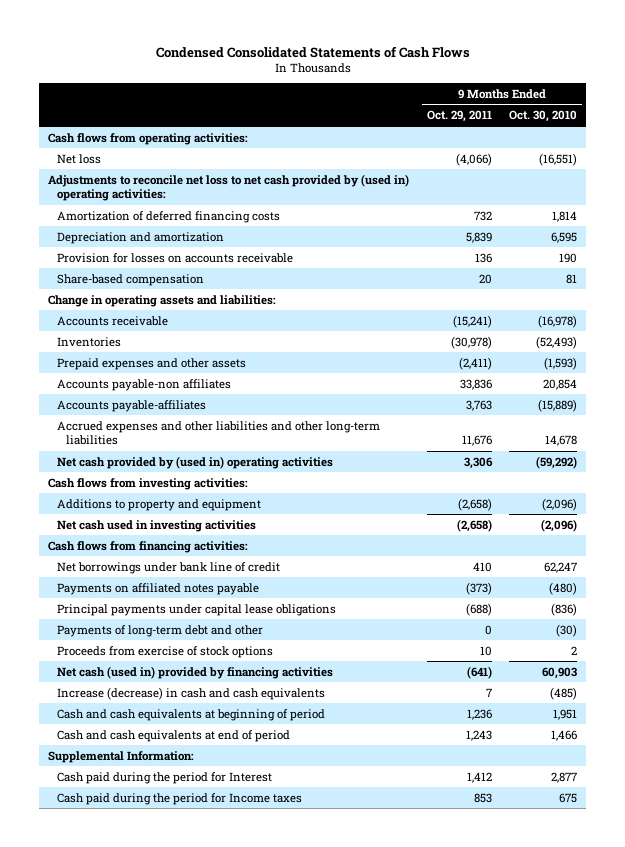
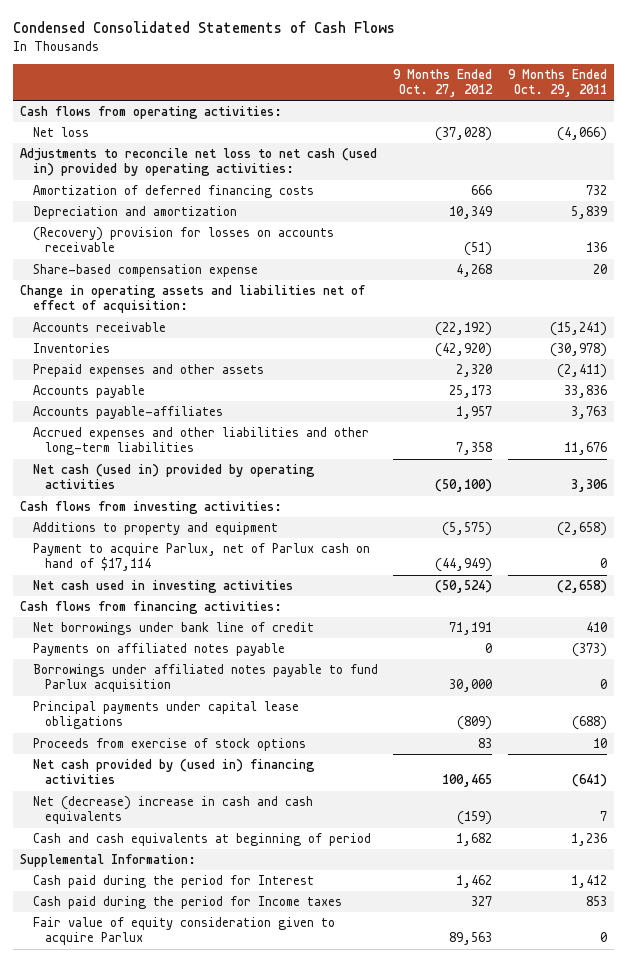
- | 9 Months Ended Oct. 29, 2011 | 9 Months Ended Oct. 30, 2010
+ | 9 Months Ended Oct. 27, 2012 | 9 Months Ended Oct. 29, 2011
- Adjustments to reconcile net loss to net cash provided by (used in) operating activities:
+ Adjustments to reconcile net loss to net cash (used in) provided by operating activities:
- Provision for losses on accounts receivable | 136 | 190
- Share-based compensation | 20 | 81
- Change in operating assets and liabilities:
+ (Recovery) provision for losses on accounts receivable | (51) | 136
+ Share-based compensation expense | 4,268 | 20
+ Change in operating assets and liabilities net of effect of acquisition:
- Accounts payable-non affiliates | 33,836 | 20,854
+ Accounts payable | 25,173 | 33,836
- Net cash provided by (used in) operating activities | 3,306 | (59,292)
+ Net cash (used in) provided by operating activities | (50,100) | 3,306
+ Payment to acquire Parlux, net of Parlux cash on hand of $17,114 | (44,949) | 0
+ Borrowings under affiliated notes payable to fund Parlux acquisition | 30,000 | 0
- Payments of long-term debt and other | 0 | (30)
- Net cash (used in) provided by financing activities | (641) | 60,903
- Increase (decrease) in cash and cash equivalents | 7 | (485)
+ Net cash provided by (used in) financing activities | 100,465 | (641)
+ Net (decrease) increase in cash and cash equivalents | (159) | 7
- Cash and cash equivalents at end of period | 1,243 | 1,466
+ Fair value of equity consideration given to acquire Parlux | 89,563 | 0

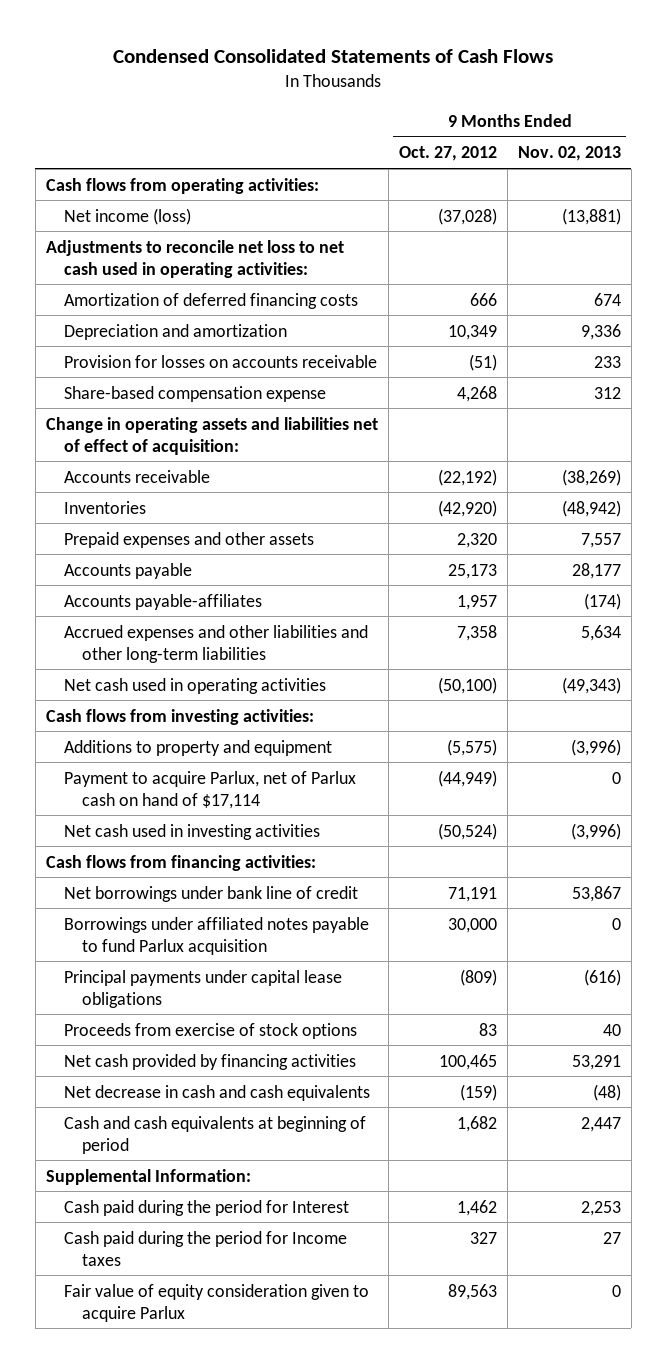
- | 9 Months Ended Oct. 27, 2012 | 9 Months Ended Oct. 29, 2011
+ | 9 Months Ended Oct. 27, 2012 | 9 Months Ended Nov. 02, 2013
- Net loss | (37,028) | (4,066)
- Adjustments to reconcile net loss to net cash (used in) provided by operating activities:
+ Net income (loss) | (37,028) | (13,881)
+ Adjustments to reconcile net loss to net cash used in operating activities:
- (Recovery) provision for losses on accounts receivable | (51) | 136
+ Provision for losses on accounts receivable | (51) | 233
- Net cash (used in) provided by operating activities | (50,100) | 3,306
+ Net cash used in operating activities | (50,100) | (49,343)
- Payments on affiliated notes payable | 0 | (373)
- Net cash provided by (used in) financing activities | 100,465 | (641)
- Net (decrease) increase in cash and cash equivalents | (159) | 7
+ Net cash provided by financing activities | 100,465 | 53,291
+ Net decrease in cash and cash equivalents | (159) | (48)

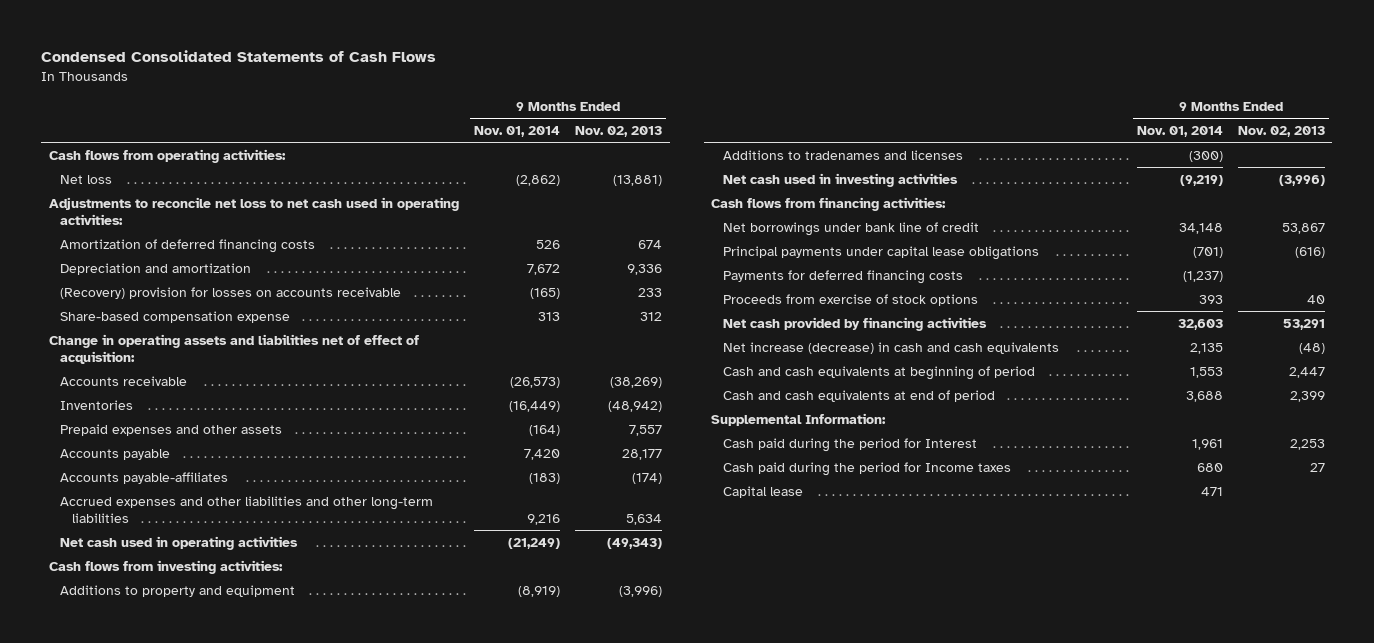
- | 9 Months Ended Oct. 27, 2012 | 9 Months Ended Nov. 02, 2013
+ | 9 Months Ended Nov. 01, 2014 | 9 Months Ended Nov. 02, 2013
- Net income (loss) | (37,028) | (13,881)
+ Net loss | (2,862) | (13,881)
- Provision for losses on accounts receivable | (51) | 233
+ (Recovery) provision for losses on accounts receivable | (165) | 233
- Payment to acquire Parlux, net of Parlux cash on hand of $17,114 | (44,949) | 0
+ Additions to tradenames and licenses | (300) |
- Borrowings under affiliated notes payable to fund Parlux acquisition | 30,000 | 0
+ Payments for deferred financing costs | (1,237) |
- Net decrease in cash and cash equivalents | (159) | (48)
+ Net increase (decrease) in cash and cash equivalents | 2,135 | (48)
+ Cash and cash equivalents at end of period | 3,688 | 2,399
- Fair value of equity consideration given to acquire Parlux | 89,563 | 0
+ Capital lease | 471 |

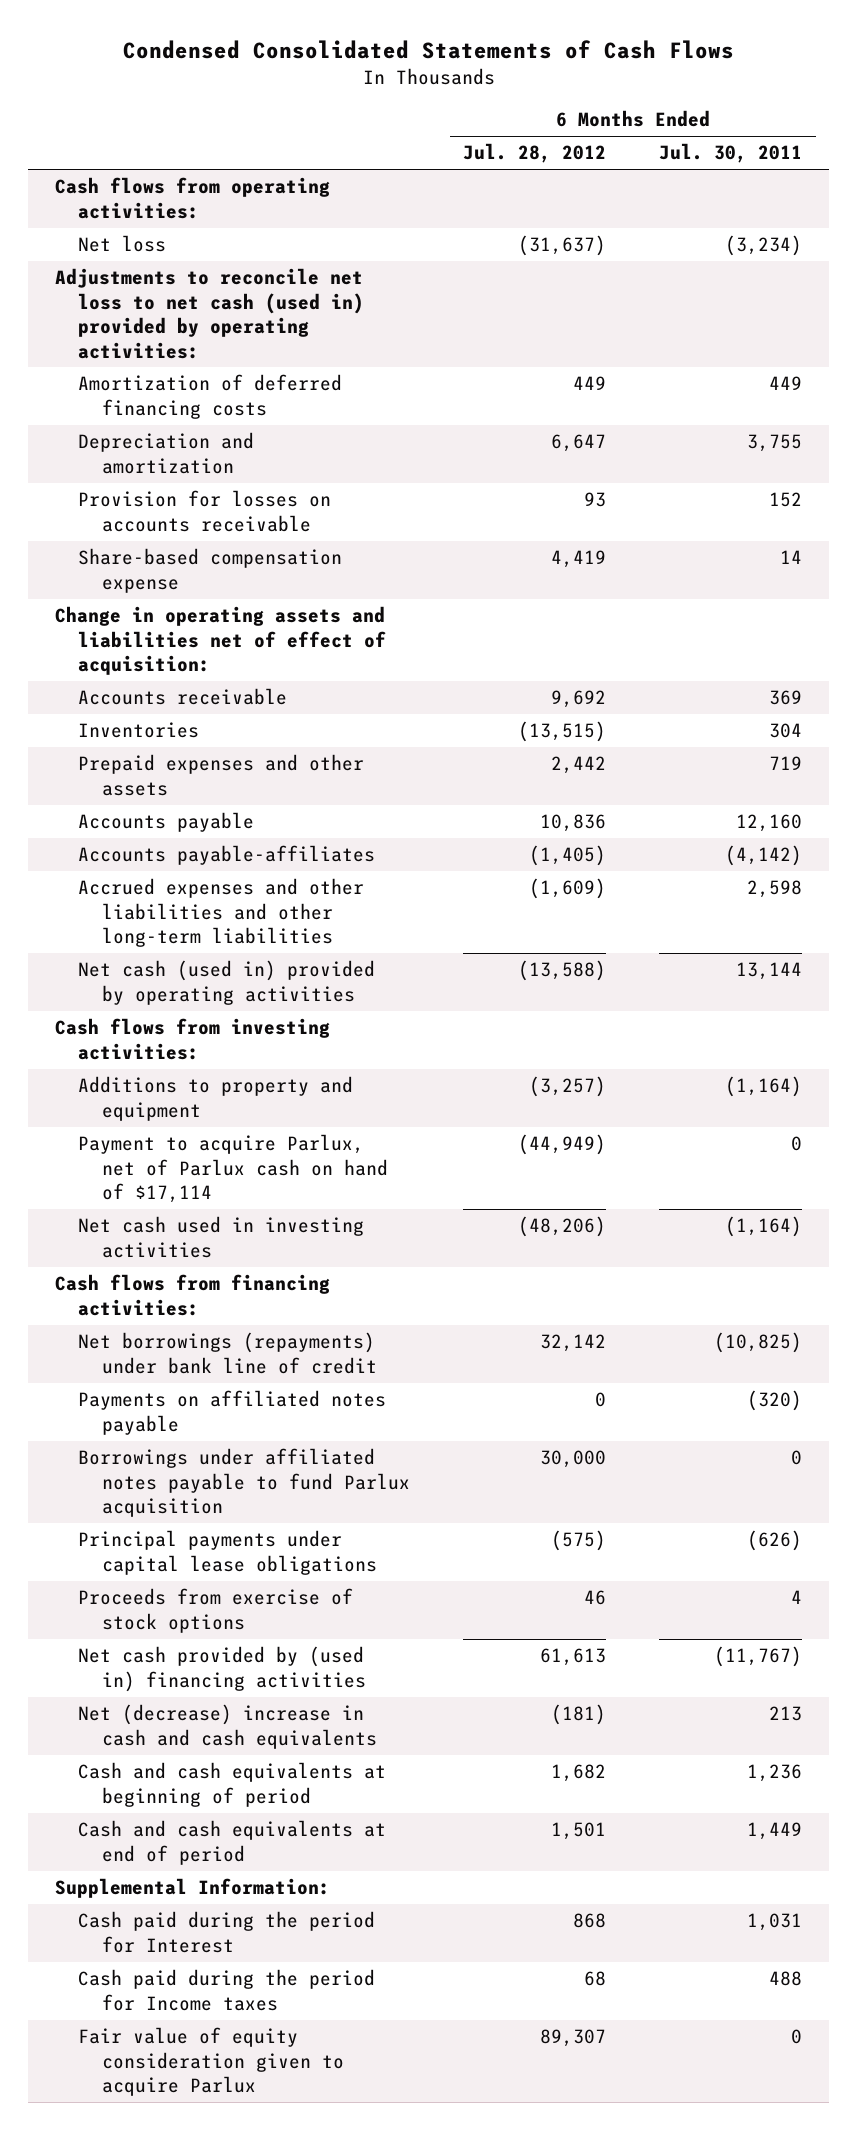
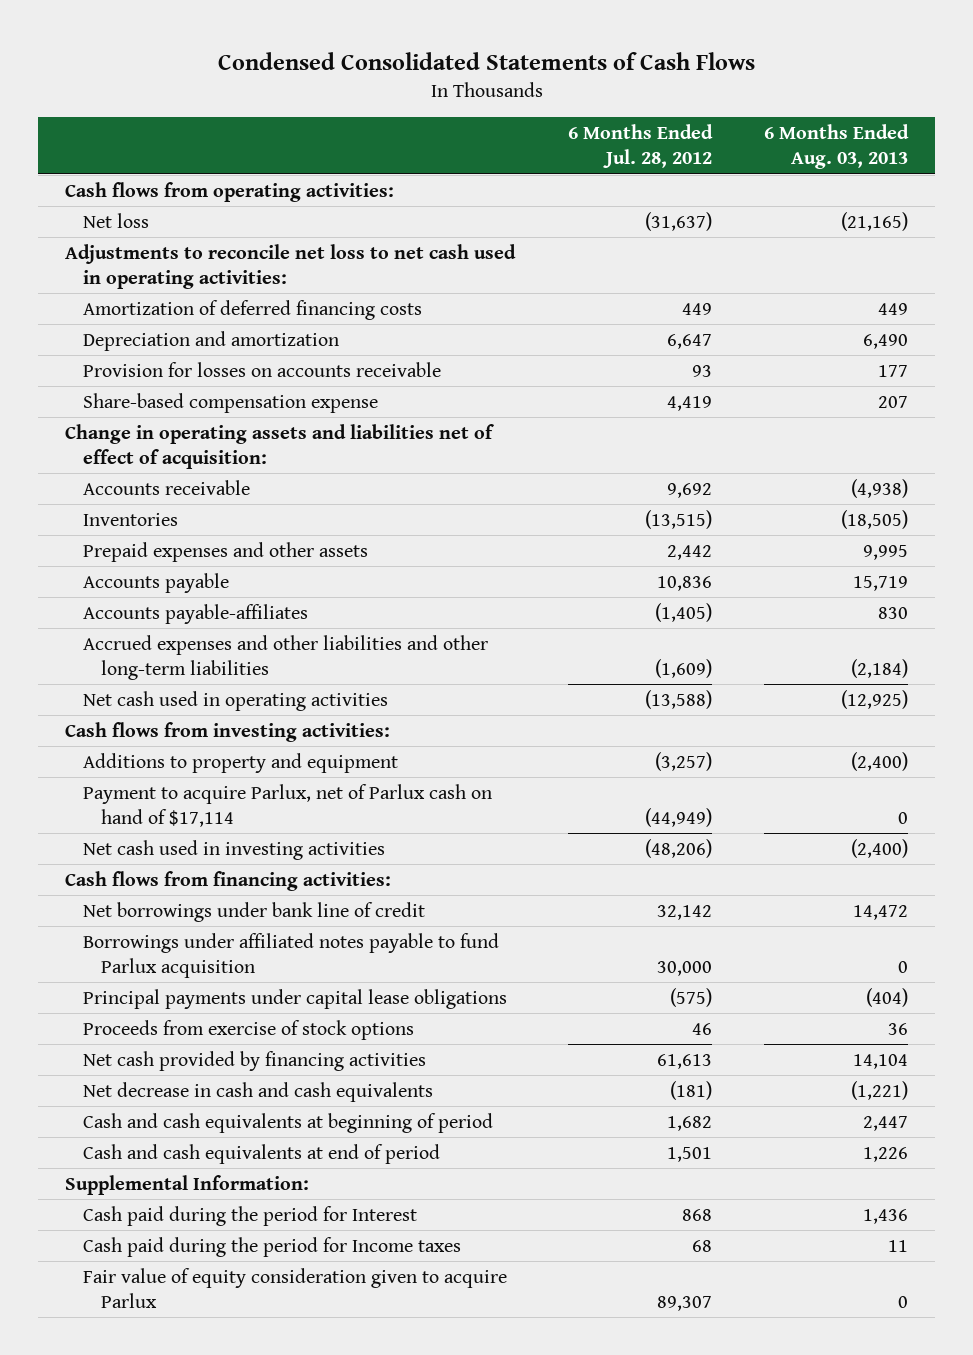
- | 6 Months Ended Jul. 28, 2012 | 6 Months Ended Jul. 30, 2011
+ | 6 Months Ended Jul. 28, 2012 | 6 Months Ended Aug. 03, 2013
- Adjustments to reconcile net loss to net cash (used in) provided by operating activities:
+ Adjustments to reconcile net loss to net cash used in operating activities:
- Net cash (used in) provided by operating activities | (13,588) | 13,144
+ Net cash used in operating activities | (13,588) | (12,925)
- Net borrowings (repayments) under bank line of credit | 32,142 | (10,825)
- Payments on affiliated notes payable | 0 | (320)
+ Net borrowings under bank line of credit | 32,142 | 14,472
- Net cash provided by (used in) financing activities | 61,613 | (11,767)
- Net (decrease) increase in cash and cash equivalents | (181) | 213
+ Net cash provided by financing activities | 61,613 | 14,104
+ Net decrease in cash and cash equivalents | (181) | (1,221)

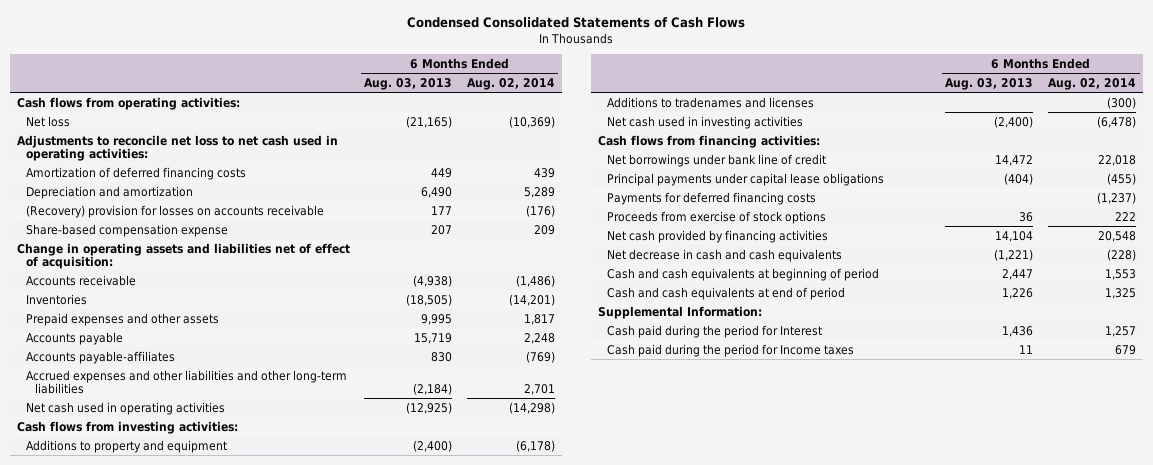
- | 6 Months Ended Jul. 28, 2012 | 6 Months Ended Aug. 03, 2013
+ | 6 Months Ended Aug. 03, 2013 | 6 Months Ended Aug. 02, 2014
- Provision for losses on accounts receivable | 93 | 177
+ (Recovery) provision for losses on accounts receivable | 177 | (176)
- Payment to acquire Parlux, net of Parlux cash on hand of $17,114 | (44,949) | 0
+ Additions to tradenames and licenses | | (300)
- Borrowings under affiliated notes payable to fund Parlux acquisition | 30,000 | 0
+ Payments for deferred financing costs | | (1,237)
- Fair value of equity consideration given to acquire Parlux | 89,307 | 0

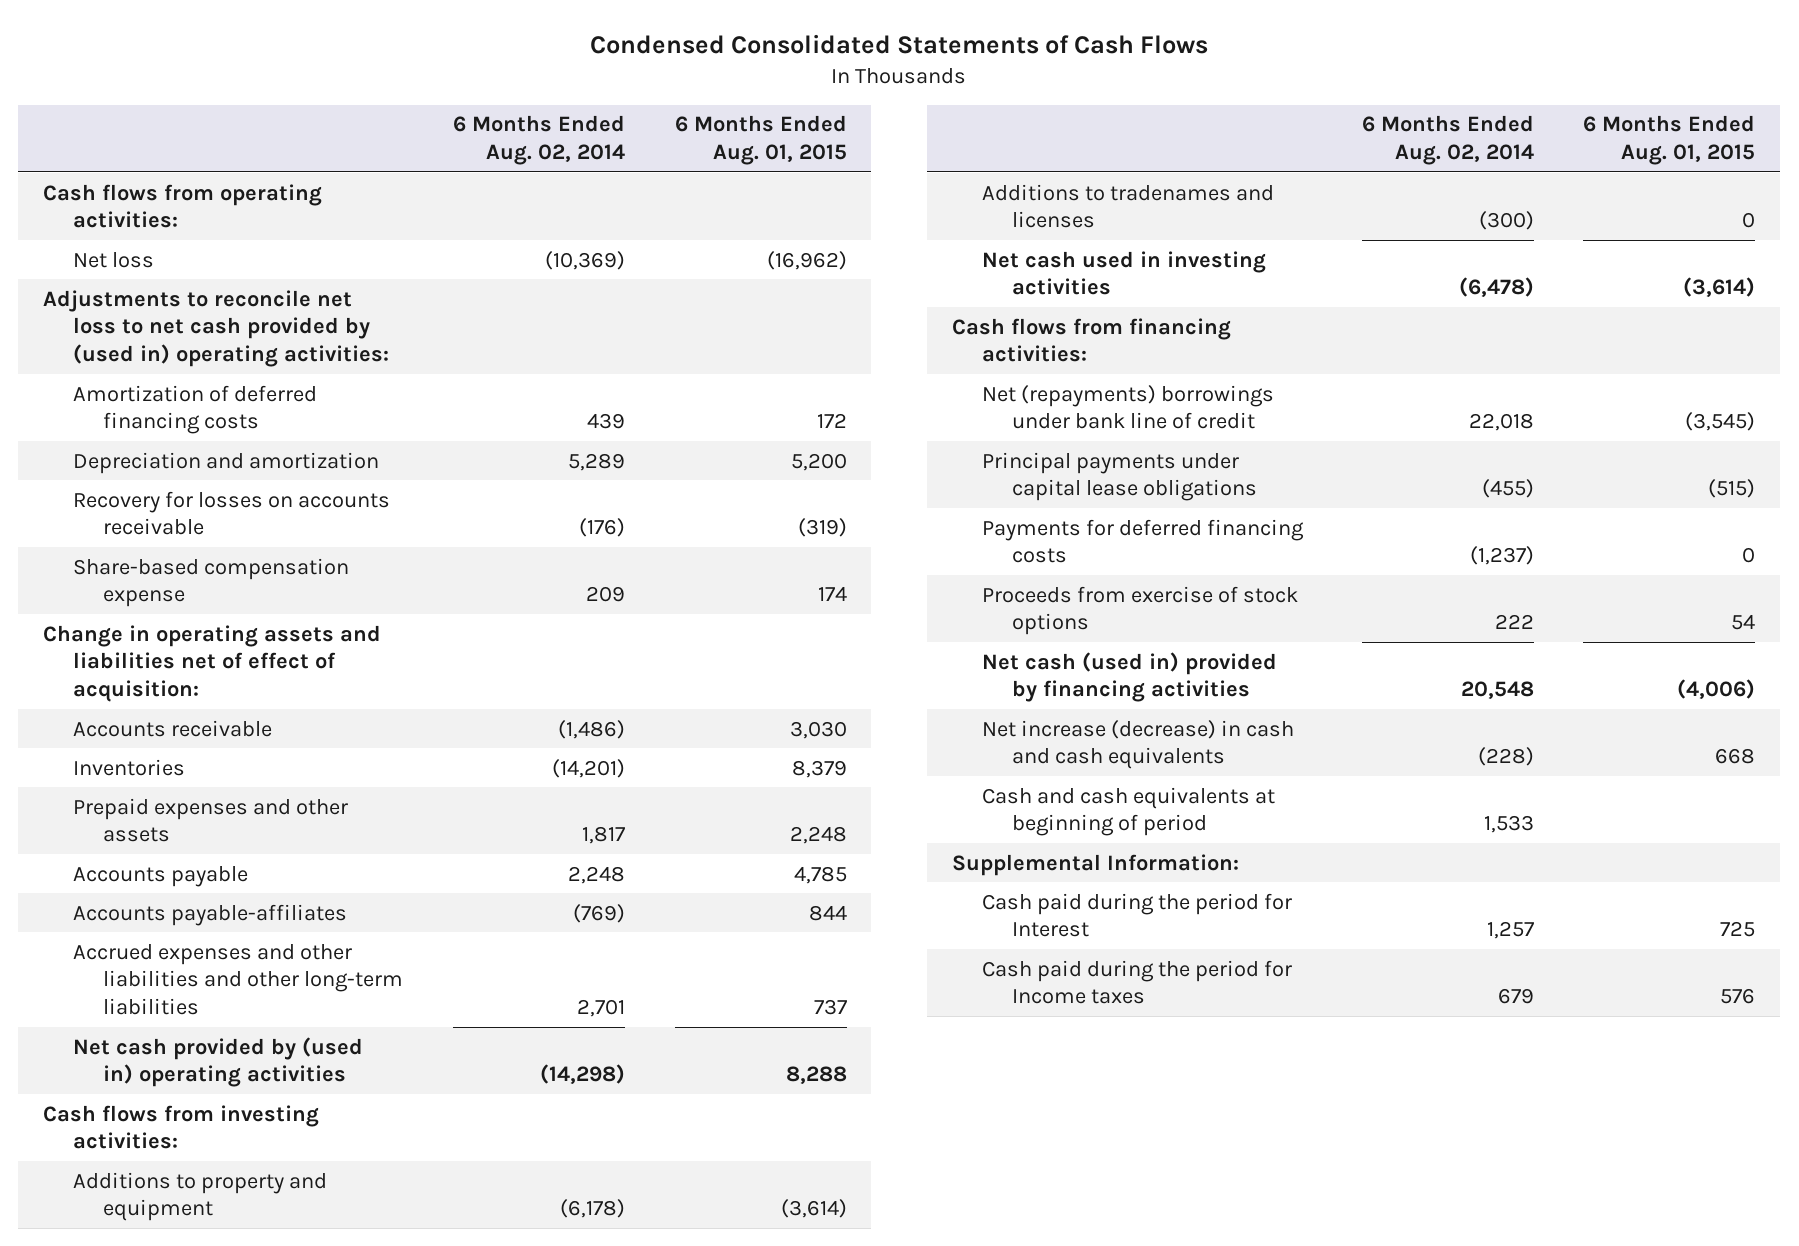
- | 6 Months Ended Aug. 03, 2013 | 6 Months Ended Aug. 02, 2014
+ | 6 Months Ended Aug. 02, 2014 | 6 Months Ended Aug. 01, 2015
- Adjustments to reconcile net loss to net cash used in operating activities:
+ Adjustments to reconcile net loss to net cash provided by (used in) operating activities:
- (Recovery) provision for losses on accounts receivable | 177 | (176)
+ Recovery for losses on accounts receivable | (176) | (319)
- Net cash used in operating activities | (12,925) | (14,298)
+ Net cash provided by (used in) operating activities | (14,298) | 8,288
- Net borrowings under bank line of credit | 14,472 | 22,018
+ Net (repayments) borrowings under bank line of credit | 22,018 | (3,545)
- Net cash provided by financing activities | 14,104 | 20,548
- Net decrease in cash and cash equivalents | (1,221) | (228)
- Cash and cash equivalents at beginning of period | 2,447 | 1,553
- Cash and cash equivalents at end of period | 1,226 | 1,325
+ Net cash (used in) provided by financing activities | 20,548 | (4,006)
+ Net increase (decrease) in cash and cash equivalents | (228) | 668
+ Cash and cash equivalents at beginning of period | 1,533 |

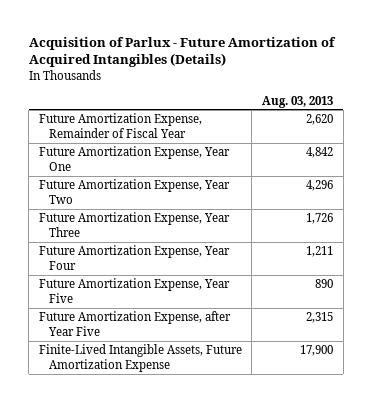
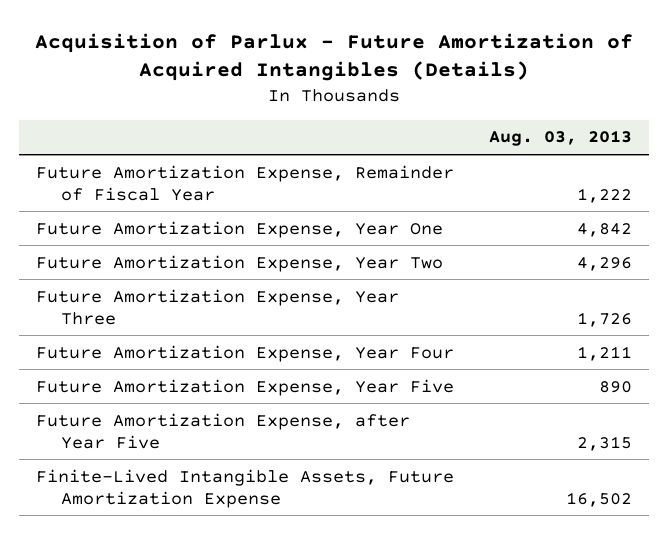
- Future Amortization Expense, Remainder of Fiscal Year | 2,620
+ Future Amortization Expense, Remainder of Fiscal Year | 1,222
- Finite-Lived Intangible Assets, Future Amortization Expense | 17,900
+ Finite-Lived Intangible Assets, Future Amortization Expense | 16,502

